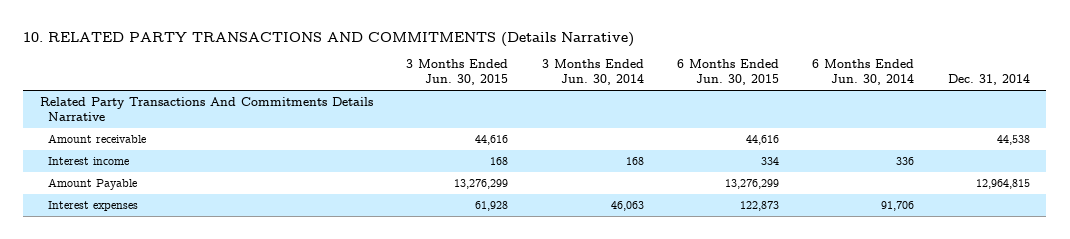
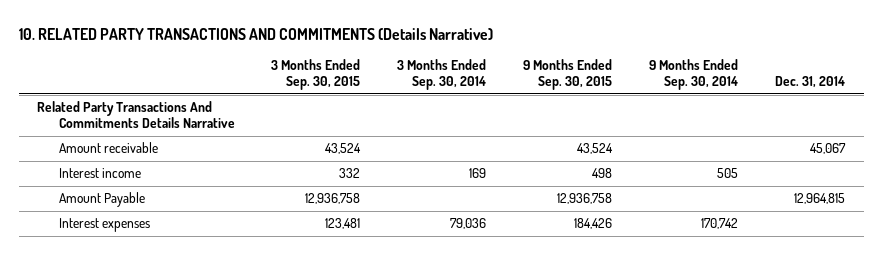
- | 3 Months Ended Jun. 30, 2015 | 3 Months Ended Jun. 30, 2014 | 6 Months Ended Jun. 30, 2015 | 6 Months Ended Jun. 30, 2014 | Dec. 31, 2014
+ | 3 Months Ended Sep. 30, 2015 | 3 Months Ended Sep. 30, 2014 | 9 Months Ended Sep. 30, 2015 | 9 Months Ended Sep. 30, 2014 | Dec. 31, 2014
- Amount receivable | 44,616 | | 44,616 | | 44,538
+ Amount receivable | 43,524 | | 43,524 | | 45,067

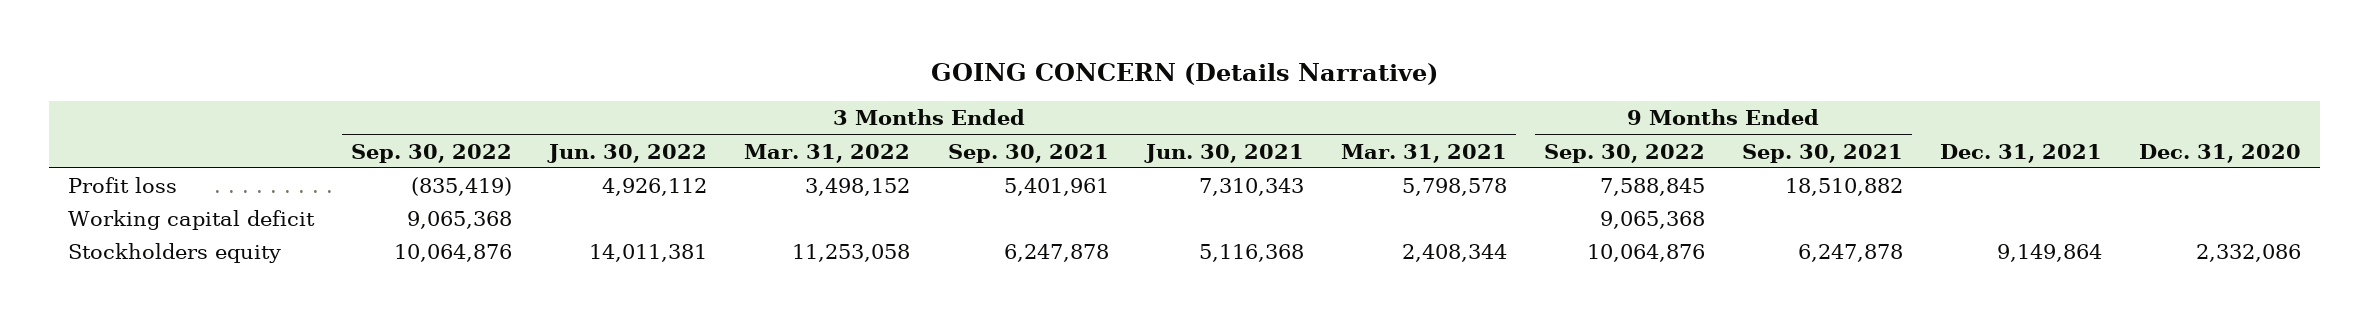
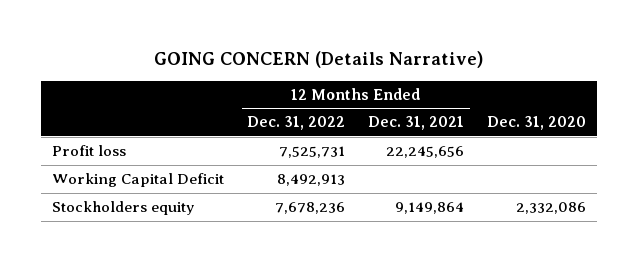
- | 3 Months Ended Sep. 30, 2022 | 3 Months Ended Jun. 30, 2022 | 3 Months Ended Mar. 31, 2022 | 3 Months Ended Sep. 30, 2021 | 3 Months Ended Jun. 30, 2021 | 3 Months Ended Mar. 31, 2021 | 9 Months Ended Sep. 30, 2022 | 9 Months Ended Sep. 30, 2021 | Dec. 31, 2021 | Dec. 31, 2020
+ | 12 Months Ended Dec. 31, 2022 | 12 Months Ended Dec. 31, 2021 | Dec. 31, 2020
- Working capital deficit | 9,065,368 | | | | | | 9,065,368 | | |
+ Working Capital Deficit | 8,492,913 | |

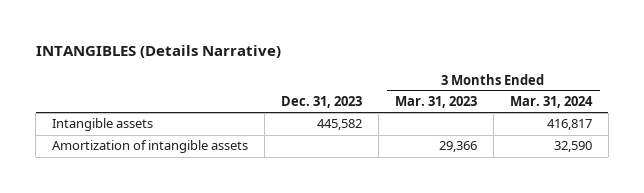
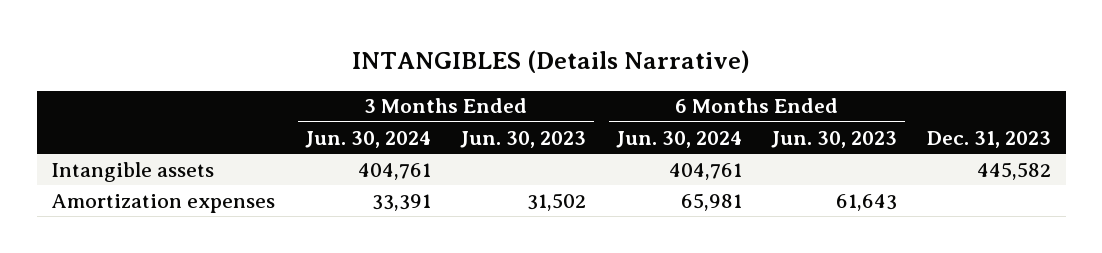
- | Dec. 31, 2023 | 3 Months Ended Mar. 31, 2023 | 3 Months Ended Mar. 31, 2024
+ | 3 Months Ended Jun. 30, 2024 | 3 Months Ended Jun. 30, 2023 | 6 Months Ended Jun. 30, 2024 | 6 Months Ended Jun. 30, 2023 | Dec. 31, 2023
- Amortization of intangible assets | | 29,366 | 32,590
+ Amortization expenses | 33,391 | 31,502 | 65,981 | 61,643 |

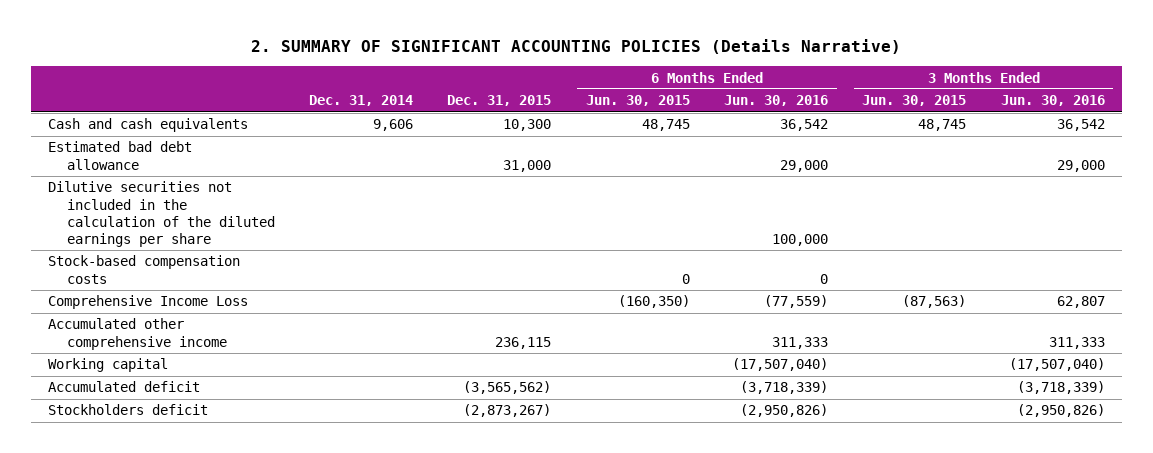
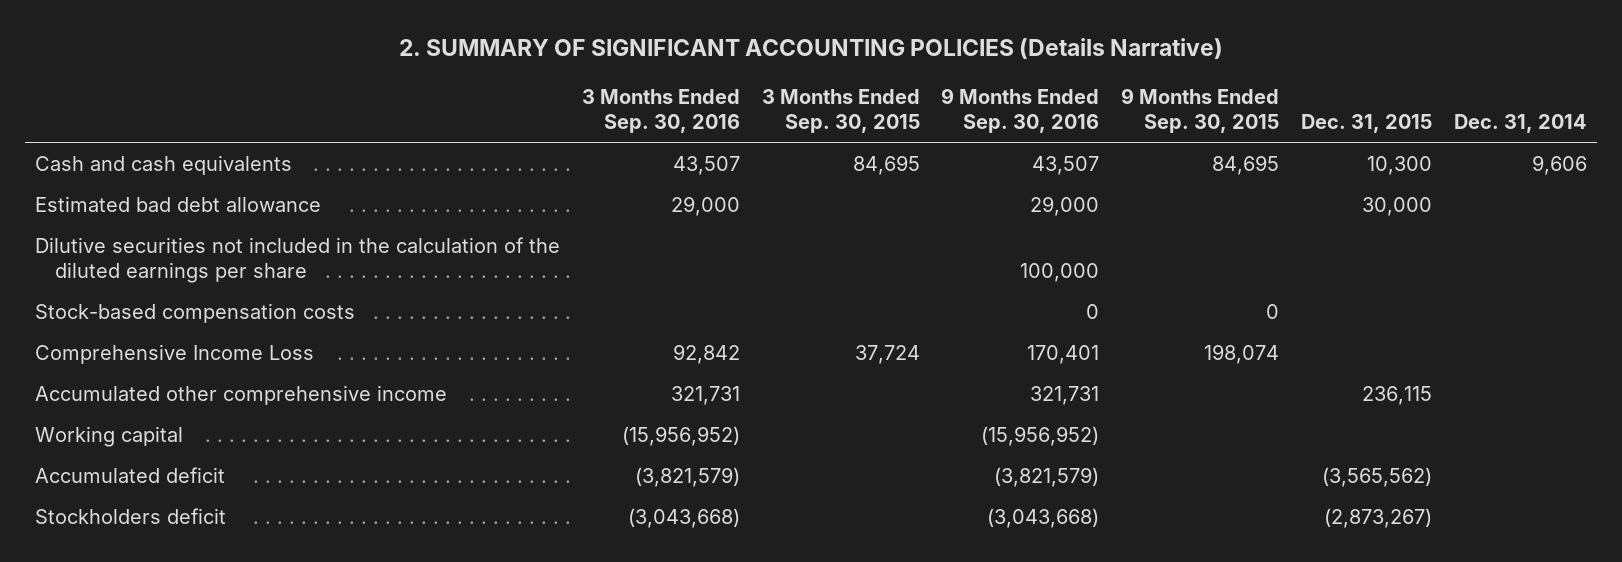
- | Dec. 31, 2014 | Dec. 31, 2015 | 6 Months Ended Jun. 30, 2015 | 6 Months Ended Jun. 30, 2016 | 3 Months Ended Jun. 30, 2015 | 3 Months Ended Jun. 30, 2016
+ | 3 Months Ended Sep. 30, 2016 | 3 Months Ended Sep. 30, 2015 | 9 Months Ended Sep. 30, 2016 | 9 Months Ended Sep. 30, 2015 | Dec. 31, 2015 | Dec. 31, 2014
- Estimated bad debt allowance | | 31,000 | | 29,000 | | 29,000
+ Estimated bad debt allowance | 29,000 | | 29,000 | | 30,000 |

